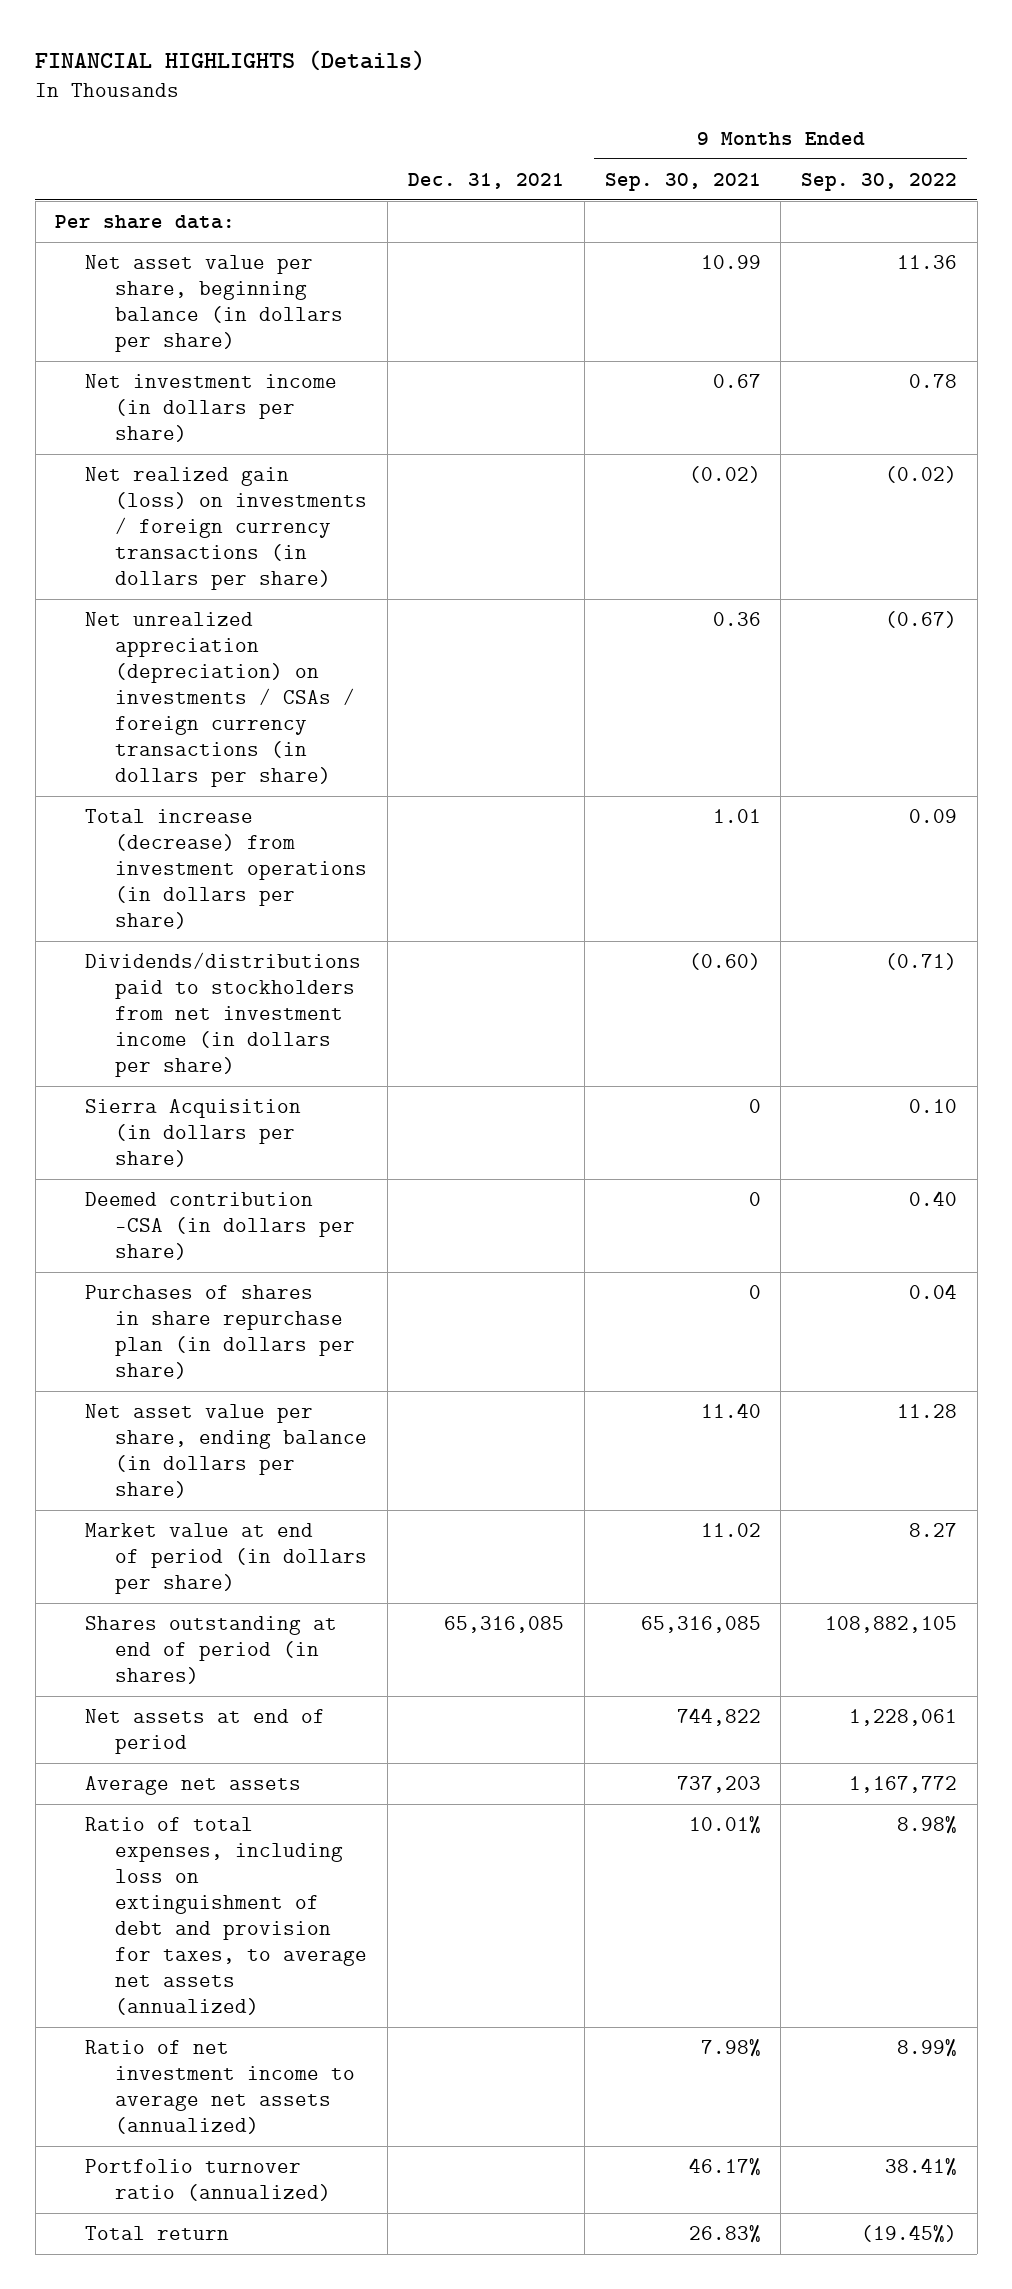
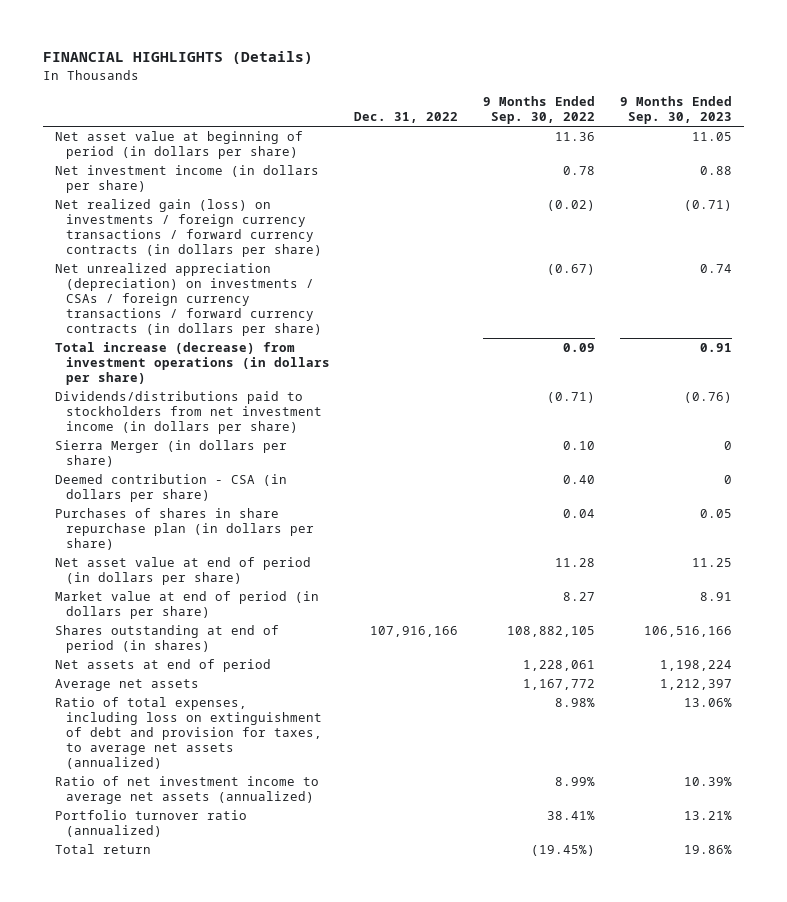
- | Dec. 31, 2021 | 9 Months Ended Sep. 30, 2021 | 9 Months Ended Sep. 30, 2022
+ | Dec. 31, 2022 | 9 Months Ended Sep. 30, 2022 | 9 Months Ended Sep. 30, 2023
- Per share data:
- Net asset value per share, beginning balance (in dollars per share) | | 10.99 | 11.36
+ Net asset value at beginning of period (in dollars per share) | | 11.36 | 11.05
- Net realized gain (loss) on investments / foreign currency transactions (in dollars per share) | | (0.02) | (0.02)
- Net unrealized appreciation (depreciation) on investments / CSAs / foreign currency transactions (in dollars per share) | | 0.36 | (0.67)
+ Net realized gain (loss) on investments / foreign currency transactions / forward currency contracts (in dollars per share) | | (0.02) | (0.71)
+ Net unrealized appreciation (depreciation) on investments / CSAs / foreign currency transactions / forward currency contracts (in dollars per share) | | (0.67) | 0.74
- Sierra Acquisition (in dollars per share) | | 0 | 0.10
- Deemed contribution -CSA (in dollars per share) | | 0 | 0.40
+ Sierra Merger (in dollars per share) | | 0.10 | 0
+ Deemed contribution - CSA (in dollars per share) | | 0.40 | 0
- Net asset value per share, ending balance (in dollars per share) | | 11.40 | 11.28
+ Net asset value at end of period (in dollars per share) | | 11.28 | 11.25

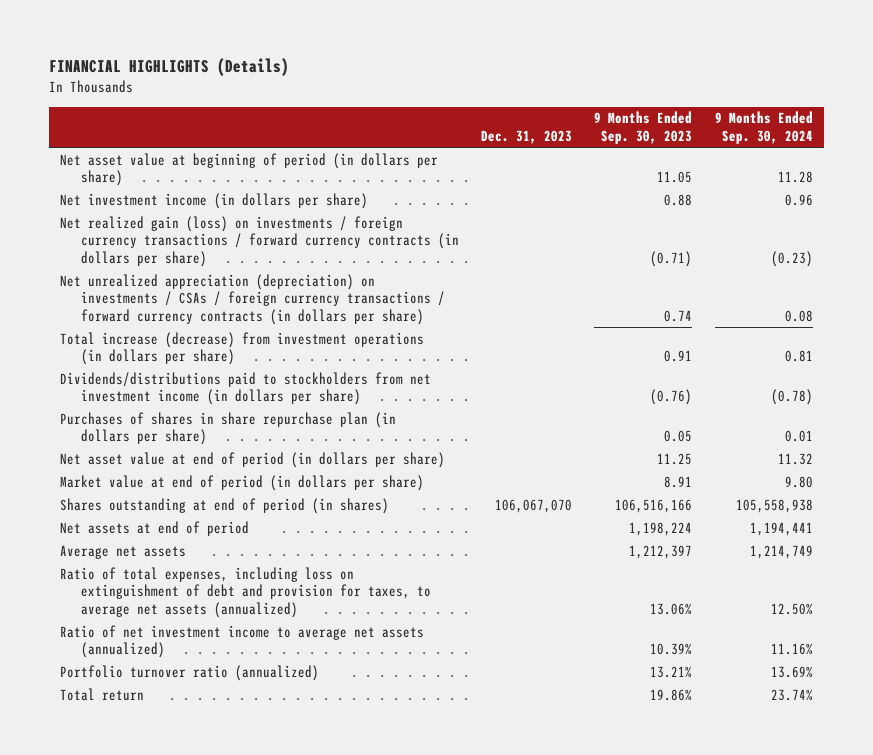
- | Dec. 31, 2022 | 9 Months Ended Sep. 30, 2022 | 9 Months Ended Sep. 30, 2023
+ | Dec. 31, 2023 | 9 Months Ended Sep. 30, 2023 | 9 Months Ended Sep. 30, 2024
- Sierra Merger (in dollars per share) | | 0.10 | 0
- Deemed contribution - CSA (in dollars per share) | | 0.40 | 0

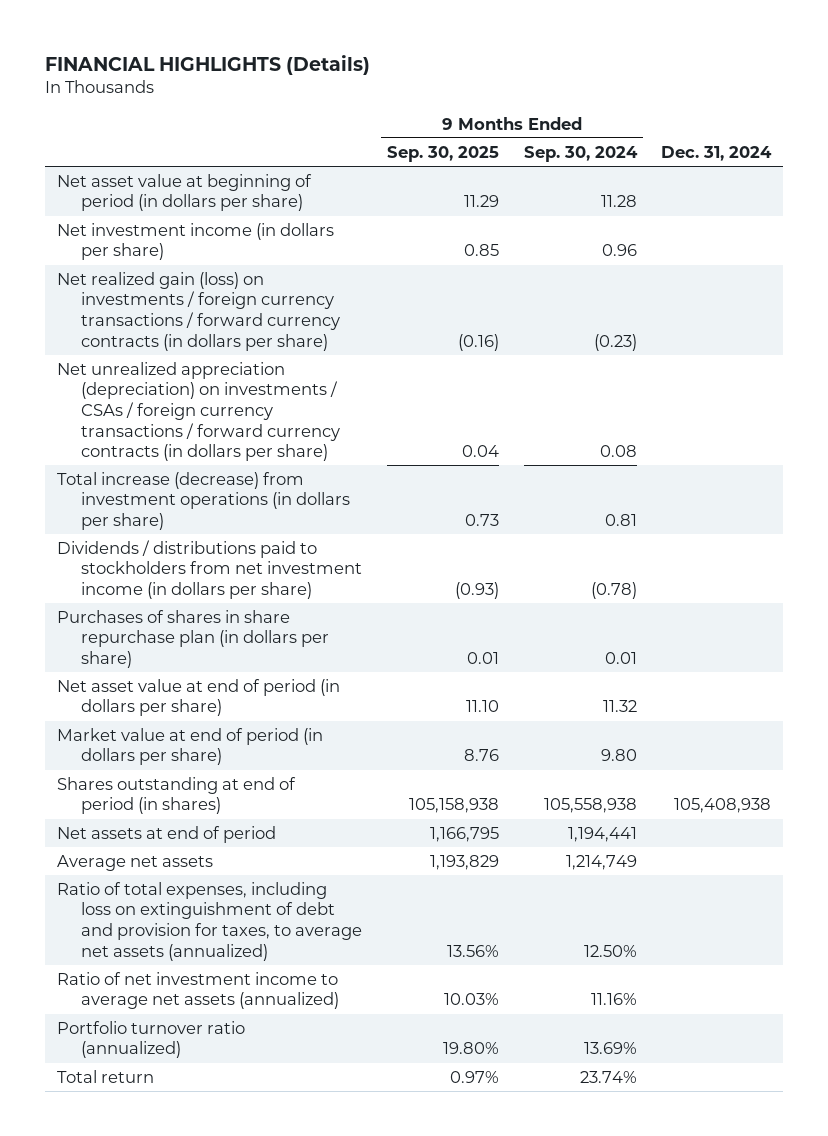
- | Dec. 31, 2023 | 9 Months Ended Sep. 30, 2023 | 9 Months Ended Sep. 30, 2024
+ | 9 Months Ended Sep. 30, 2025 | 9 Months Ended Sep. 30, 2024 | Dec. 31, 2024
- Dividends/distributions paid to stockholders from net investment income (in dollars per share) | | (0.76) | (0.78)
+ Dividends / distributions paid to stockholders from net investment income (in dollars per share) | (0.93) | (0.78) |

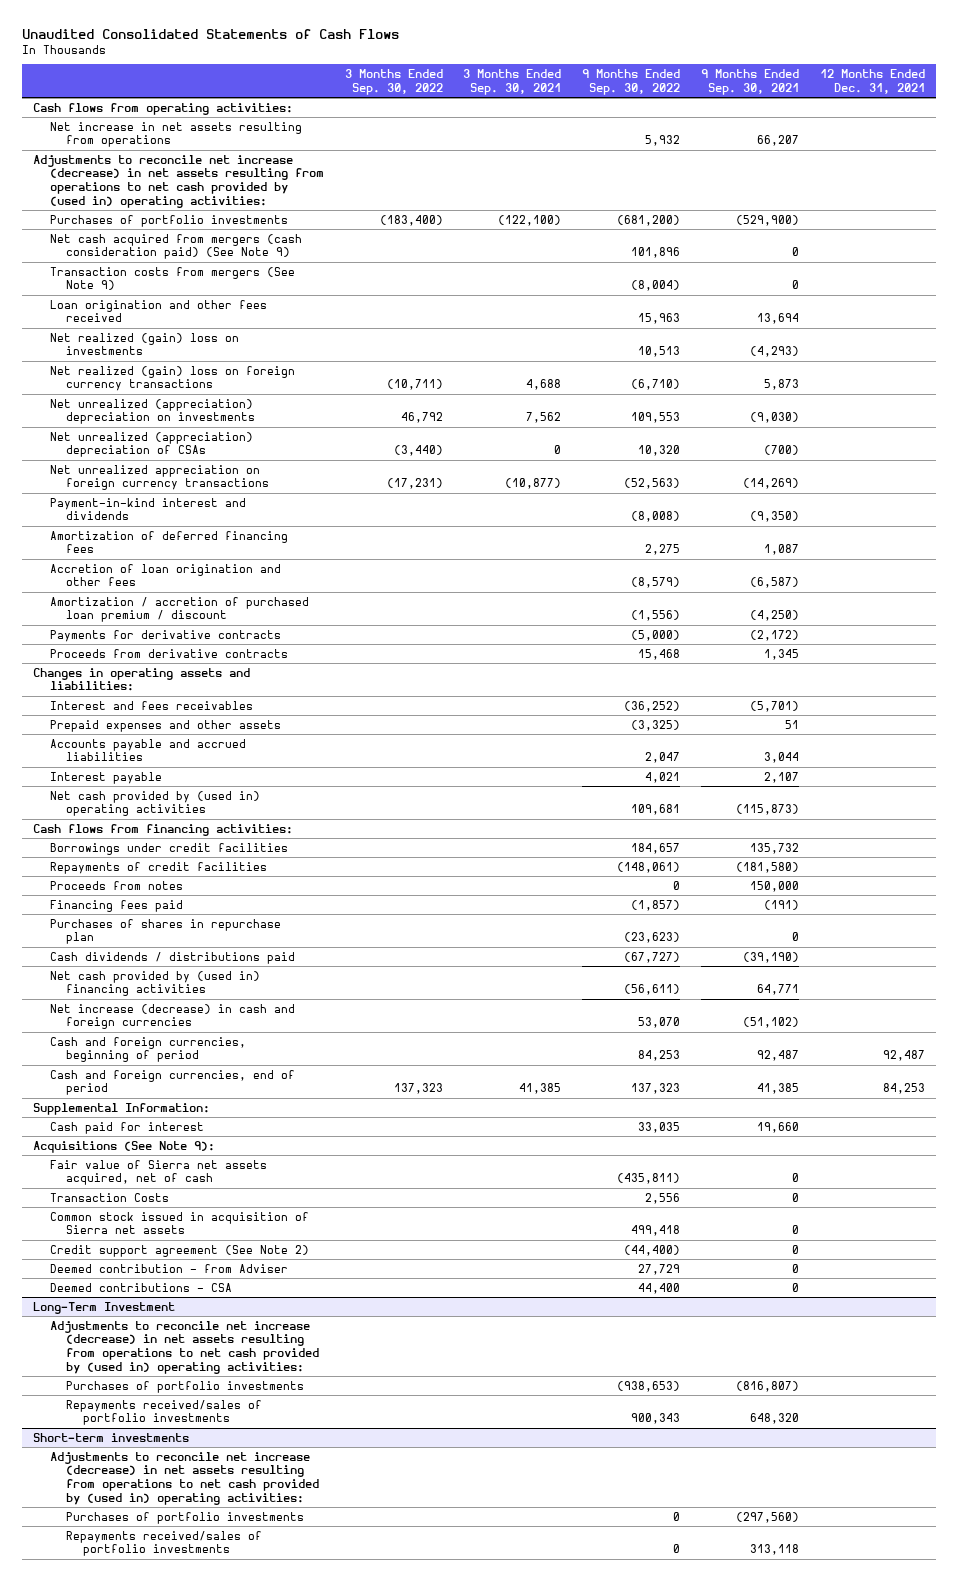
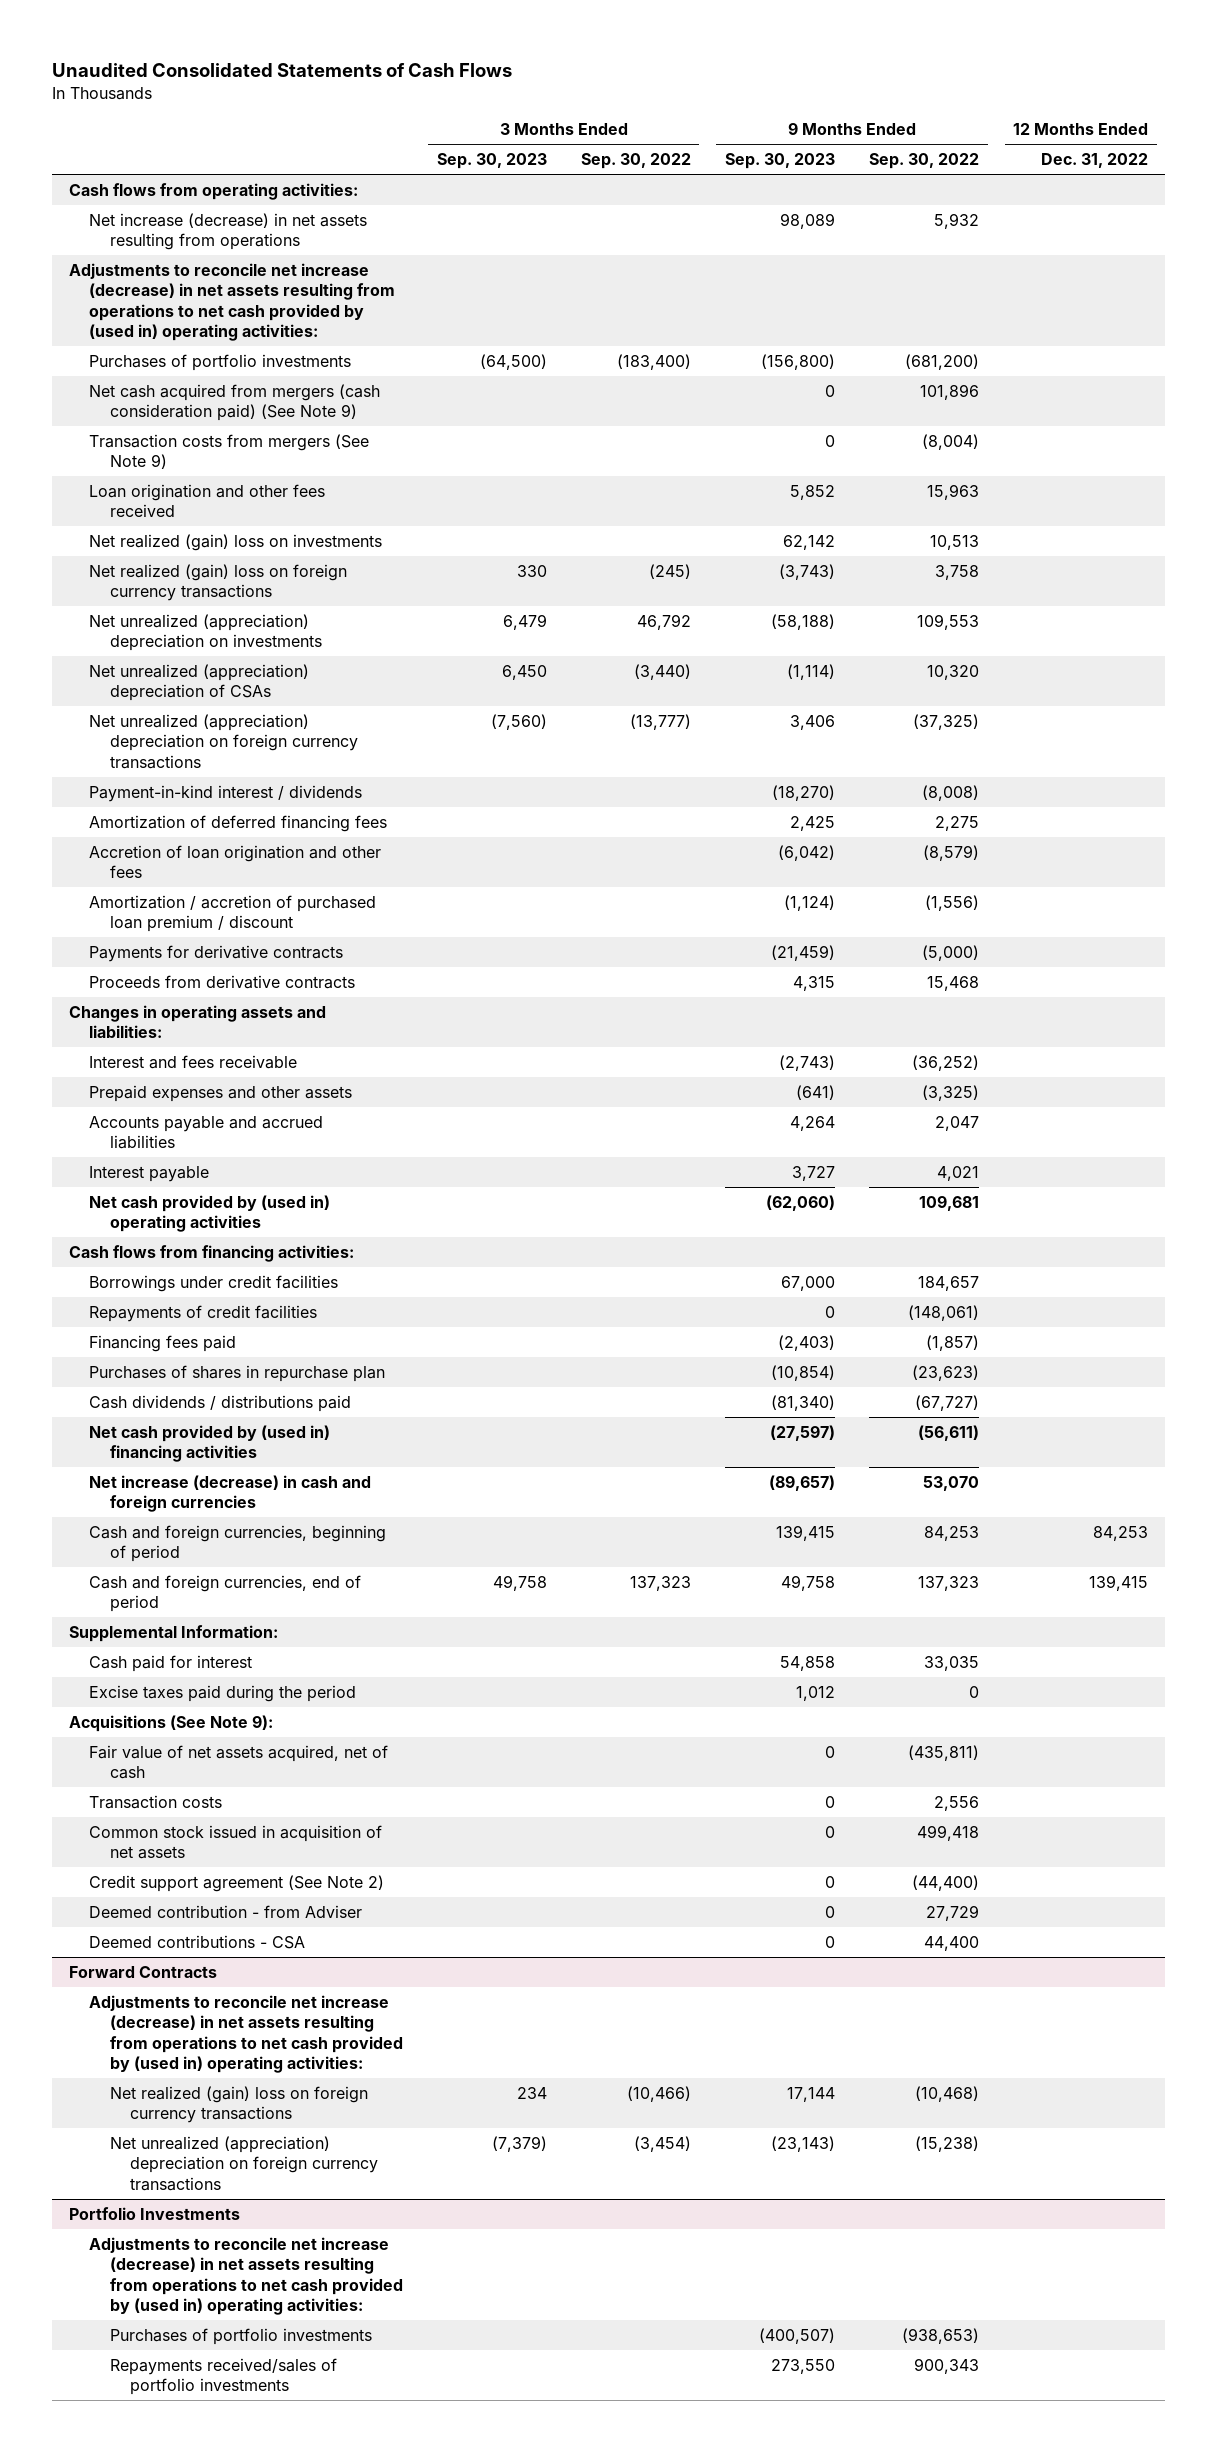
- | 3 Months Ended Sep. 30, 2022 | 3 Months Ended Sep. 30, 2021 | 9 Months Ended Sep. 30, 2022 | 9 Months Ended Sep. 30, 2021 | 12 Months Ended Dec. 31, 2021
+ | 3 Months Ended Sep. 30, 2023 | 3 Months Ended Sep. 30, 2022 | 9 Months Ended Sep. 30, 2023 | 9 Months Ended Sep. 30, 2022 | 12 Months Ended Dec. 31, 2022
- Net increase in net assets resulting from operations | | | 5,932 | 66,207 |
+ Net increase (decrease) in net assets resulting from operations | | | 98,089 | 5,932 |
- Net realized (gain) loss on foreign currency transactions | (10,711) | 4,688 | (6,710) | 5,873 |
+ Net realized (gain) loss on foreign currency transactions | 330 | (245) | (3,743) | 3,758 |
- Net unrealized appreciation on foreign currency transactions | (17,231) | (10,877) | (52,563) | (14,269) |
- Payment-in-kind interest and dividends | | | (8,008) | (9,350) |
+ Net unrealized (appreciation) depreciation on foreign currency transactions | (7,560) | (13,777) | 3,406 | (37,325) |
+ Payment-in-kind interest / dividends | | | (18,270) | (8,008) |
- Interest and fees receivables | | | (36,252) | (5,701) |
+ Interest and fees receivable | | | (2,743) | (36,252) |
- Proceeds from notes | | | 0 | 150,000 |
+ Excise taxes paid during the period | | | 1,012 | 0 |
- Fair value of Sierra net assets acquired, net of cash | | | (435,811) | 0 |
- Transaction Costs | | | 2,556 | 0 |
- Common stock issued in acquisition of Sierra net assets | | | 499,418 | 0 |
+ Fair value of net assets acquired, net of cash | | | 0 | (435,811) |
+ Transaction costs | | | 0 | 2,556 |
+ Common stock issued in acquisition of net assets | | | 0 | 499,418 |
- Long-Term Investment
+ Forward Contracts
+ Net realized (gain) loss on foreign currency transactions | 234 | (10,466) | 17,144 | (10,468) |
+ Net unrealized (appreciation) depreciation on foreign currency transactions | (7,379) | (3,454) | (23,143) | (15,238) |
+ Portfolio Investments
+ Adjustments to reconcile net increase (decrease) in net assets resulting from operations to net cash provided by (used in) operating activities:
- Short-term investments
- Adjustments to reconcile net increase (decrease) in net assets resulting from operations to net cash provided by (used in) operating activities:
- Purchases of portfolio investments | | | 0 | (297,560) |
- Repayments received/sales of portfolio investments | | | 0 | 313,118 |

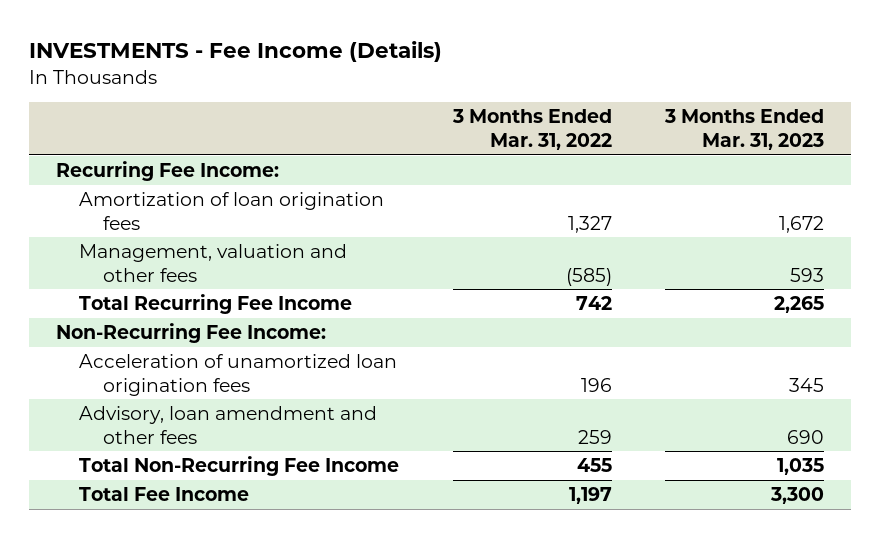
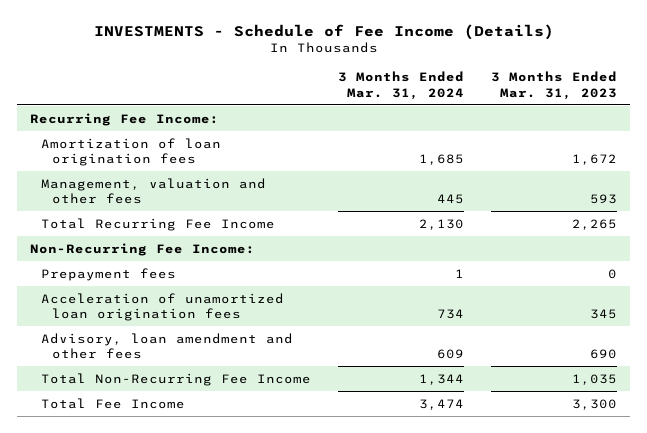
- INVESTMENTS - Fee Income (Details)
+ INVESTMENTS - Schedule of Fee Income (Details)
- | 3 Months Ended Mar. 31, 2022 | 3 Months Ended Mar. 31, 2023
+ | 3 Months Ended Mar. 31, 2024 | 3 Months Ended Mar. 31, 2023
+ Prepayment fees | 1 | 0

